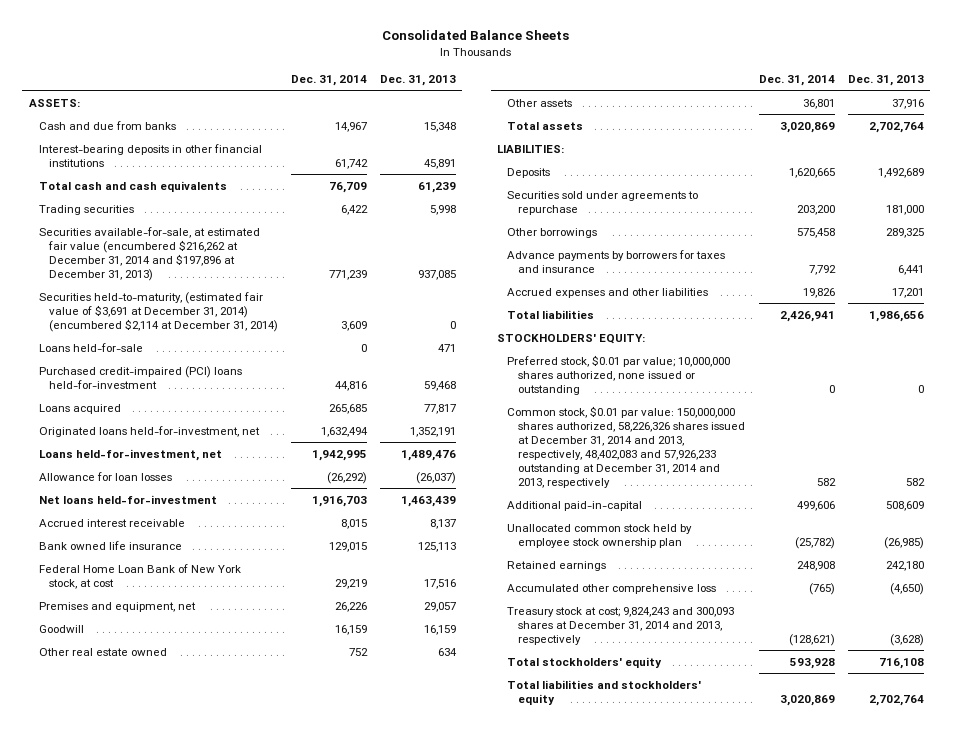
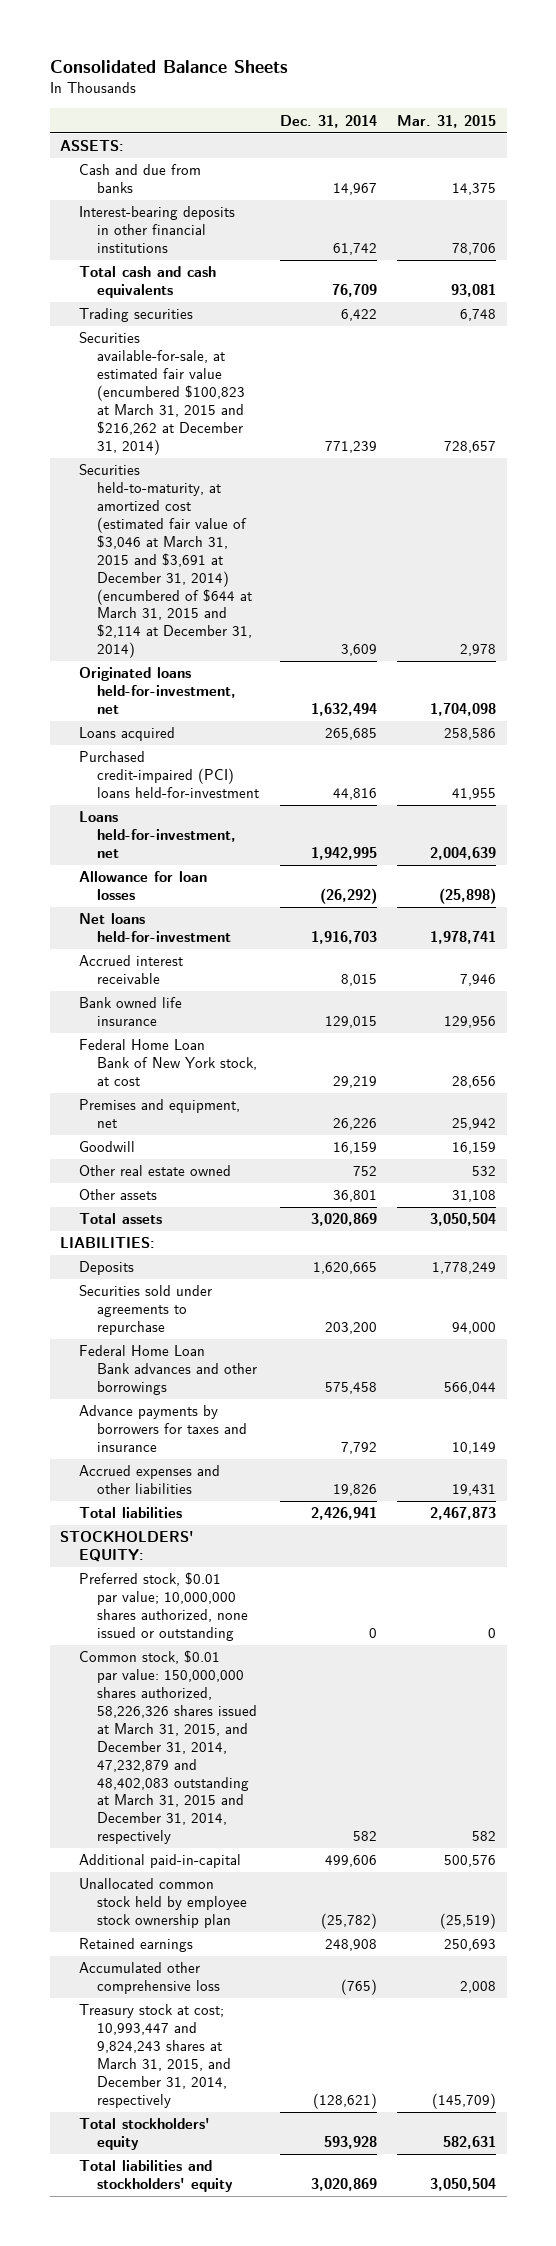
- | Dec. 31, 2014 | Dec. 31, 2013
+ | Dec. 31, 2014 | Mar. 31, 2015
- Securities available-for-sale, at estimated fair value (encumbered $216,262 at December 31, 2014 and $197,896 at December 31, 2013) | 771,239 | 937,085
- Securities held-to-maturity, (estimated fair value of $3,691 at December 31, 2014) (encumbered $2,114 at December 31, 2014) | 3,609 | 0
- Loans held-for-sale | 0 | 471
+ Securities available-for-sale, at estimated fair value (encumbered $100,823 at March 31, 2015 and $216,262 at December 31, 2014) | 771,239 | 728,657
+ Securities held-to-maturity, at amortized cost (estimated fair value of $3,046 at March 31, 2015 and $3,691 at December 31, 2014) (encumbered of $644 at March 31, 2015 and $2,114 at December 31, 2014) | 3,609 | 2,978
moved down: Loans acquired | 265,685 | 258,586
moved down: Purchased credit-impaired (PCI) loans held-for-investment | 44,816 | 41,955
- Other borrowings | 575,458 | 289,325
+ Federal Home Loan Bank advances and other borrowings | 575,458 | 566,044
- Common stock, $0.01 par value: 150,000,000 shares authorized, 58,226,326 shares issued at December 31, 2014 and 2013, respectively, 48,402,083 and 57,926,233 outstanding at December 31, 2014 and 2013, respectively | 582 | 582
+ Common stock, $0.01 par value: 150,000,000 shares authorized, 58,226,326 shares issued at March 31, 2015, and December 31, 2014, 47,232,879 and 48,402,083 outstanding at March 31, 2015 and December 31, 2014, respectively | 582 | 582
- Treasury stock at cost; 9,824,243 and 300,093 shares at December 31, 2014 and 2013, respectively | (128,621) | (3,628)
+ Treasury stock at cost; 10,993,447 and 9,824,243 shares at March 31, 2015, and December 31, 2014, respectively | (128,621) | (145,709)

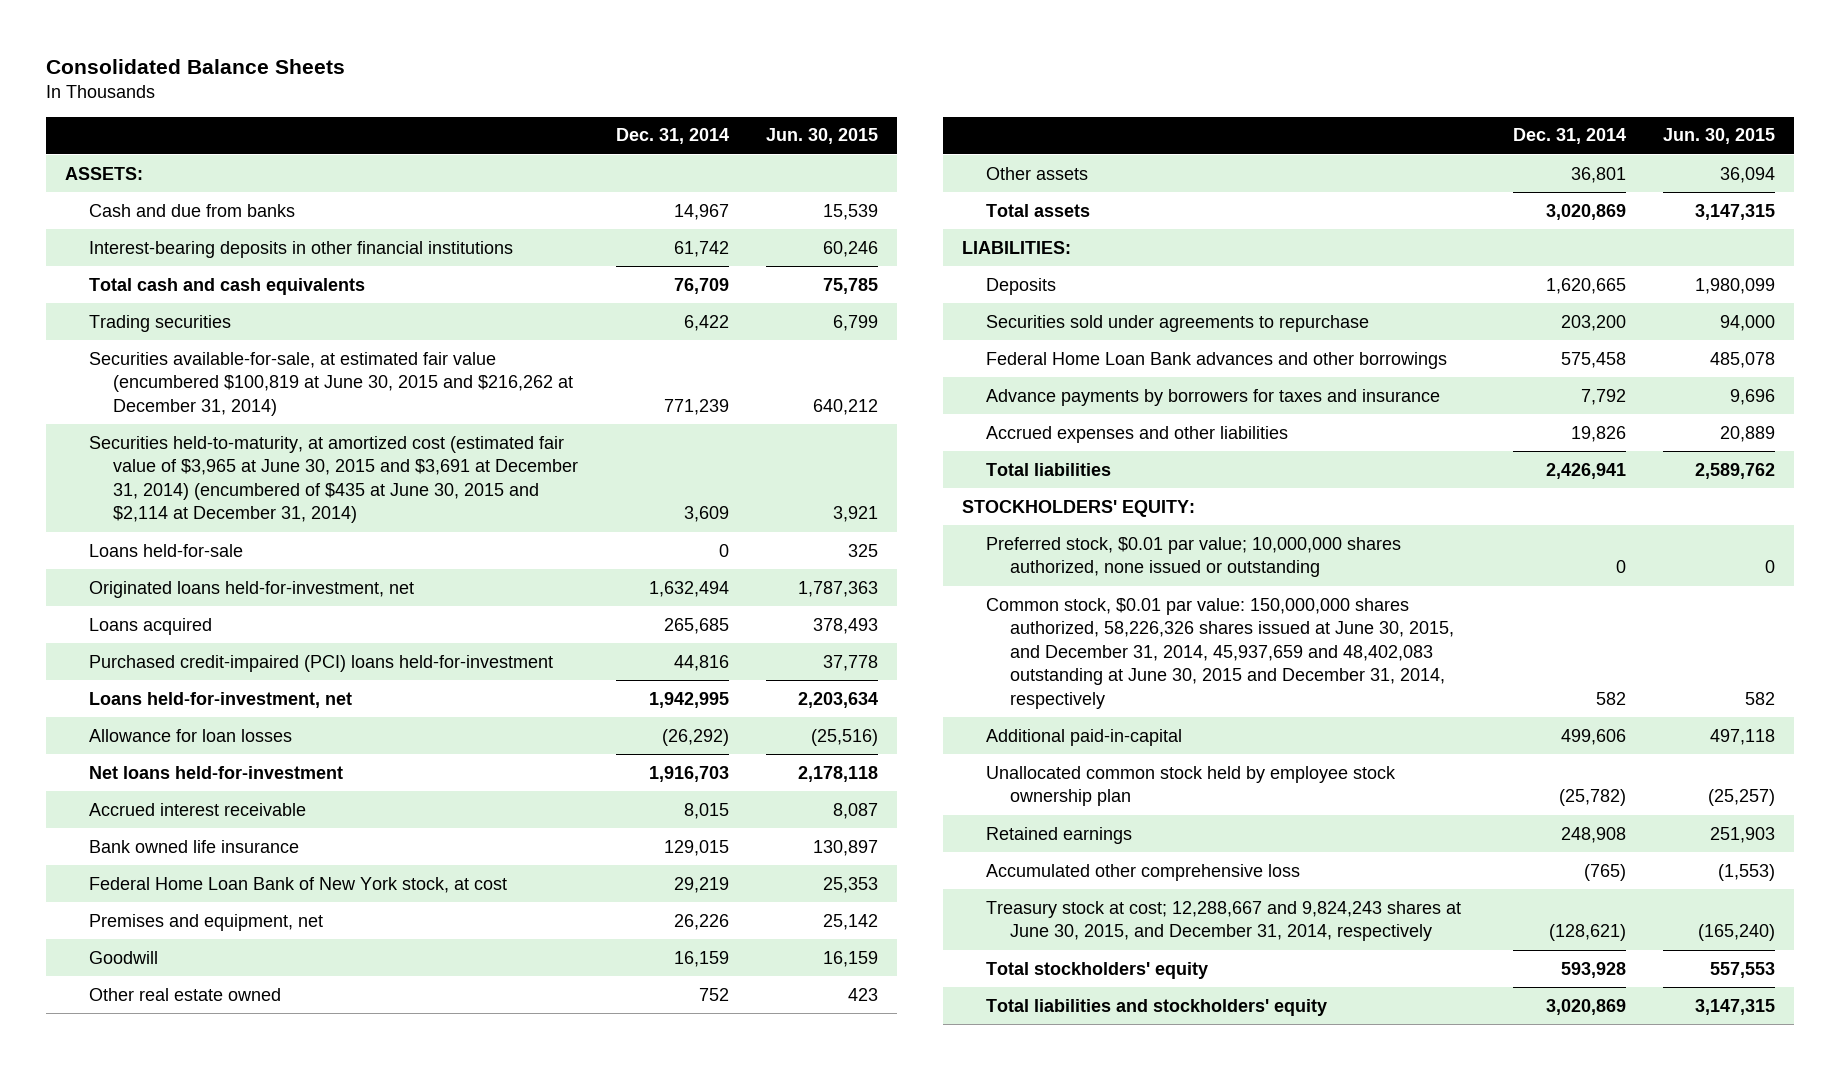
- | Dec. 31, 2014 | Mar. 31, 2015
+ | Dec. 31, 2014 | Jun. 30, 2015
- Securities available-for-sale, at estimated fair value (encumbered $100,823 at March 31, 2015 and $216,262 at December 31, 2014) | 771,239 | 728,657
- Securities held-to-maturity, at amortized cost (estimated fair value of $3,046 at March 31, 2015 and $3,691 at December 31, 2014) (encumbered of $644 at March 31, 2015 and $2,114 at December 31, 2014) | 3,609 | 2,978
+ Securities available-for-sale, at estimated fair value (encumbered $100,819 at June 30, 2015 and $216,262 at December 31, 2014) | 771,239 | 640,212
+ Securities held-to-maturity, at amortized cost (estimated fair value of $3,965 at June 30, 2015 and $3,691 at December 31, 2014) (encumbered of $435 at June 30, 2015 and $2,114 at December 31, 2014) | 3,609 | 3,921
+ Loans held-for-sale | 0 | 325
- Common stock, $0.01 par value: 150,000,000 shares authorized, 58,226,326 shares issued at March 31, 2015, and December 31, 2014, 47,232,879 and 48,402,083 outstanding at March 31, 2015 and December 31, 2014, respectively | 582 | 582
+ Common stock, $0.01 par value: 150,000,000 shares authorized, 58,226,326 shares issued at June 30, 2015, and December 31, 2014, 45,937,659 and 48,402,083 outstanding at June 30, 2015 and December 31, 2014, respectively | 582 | 582
- Treasury stock at cost; 10,993,447 and 9,824,243 shares at March 31, 2015, and December 31, 2014, respectively | (128,621) | (145,709)
+ Treasury stock at cost; 12,288,667 and 9,824,243 shares at June 30, 2015, and December 31, 2014, respectively | (128,621) | (165,240)

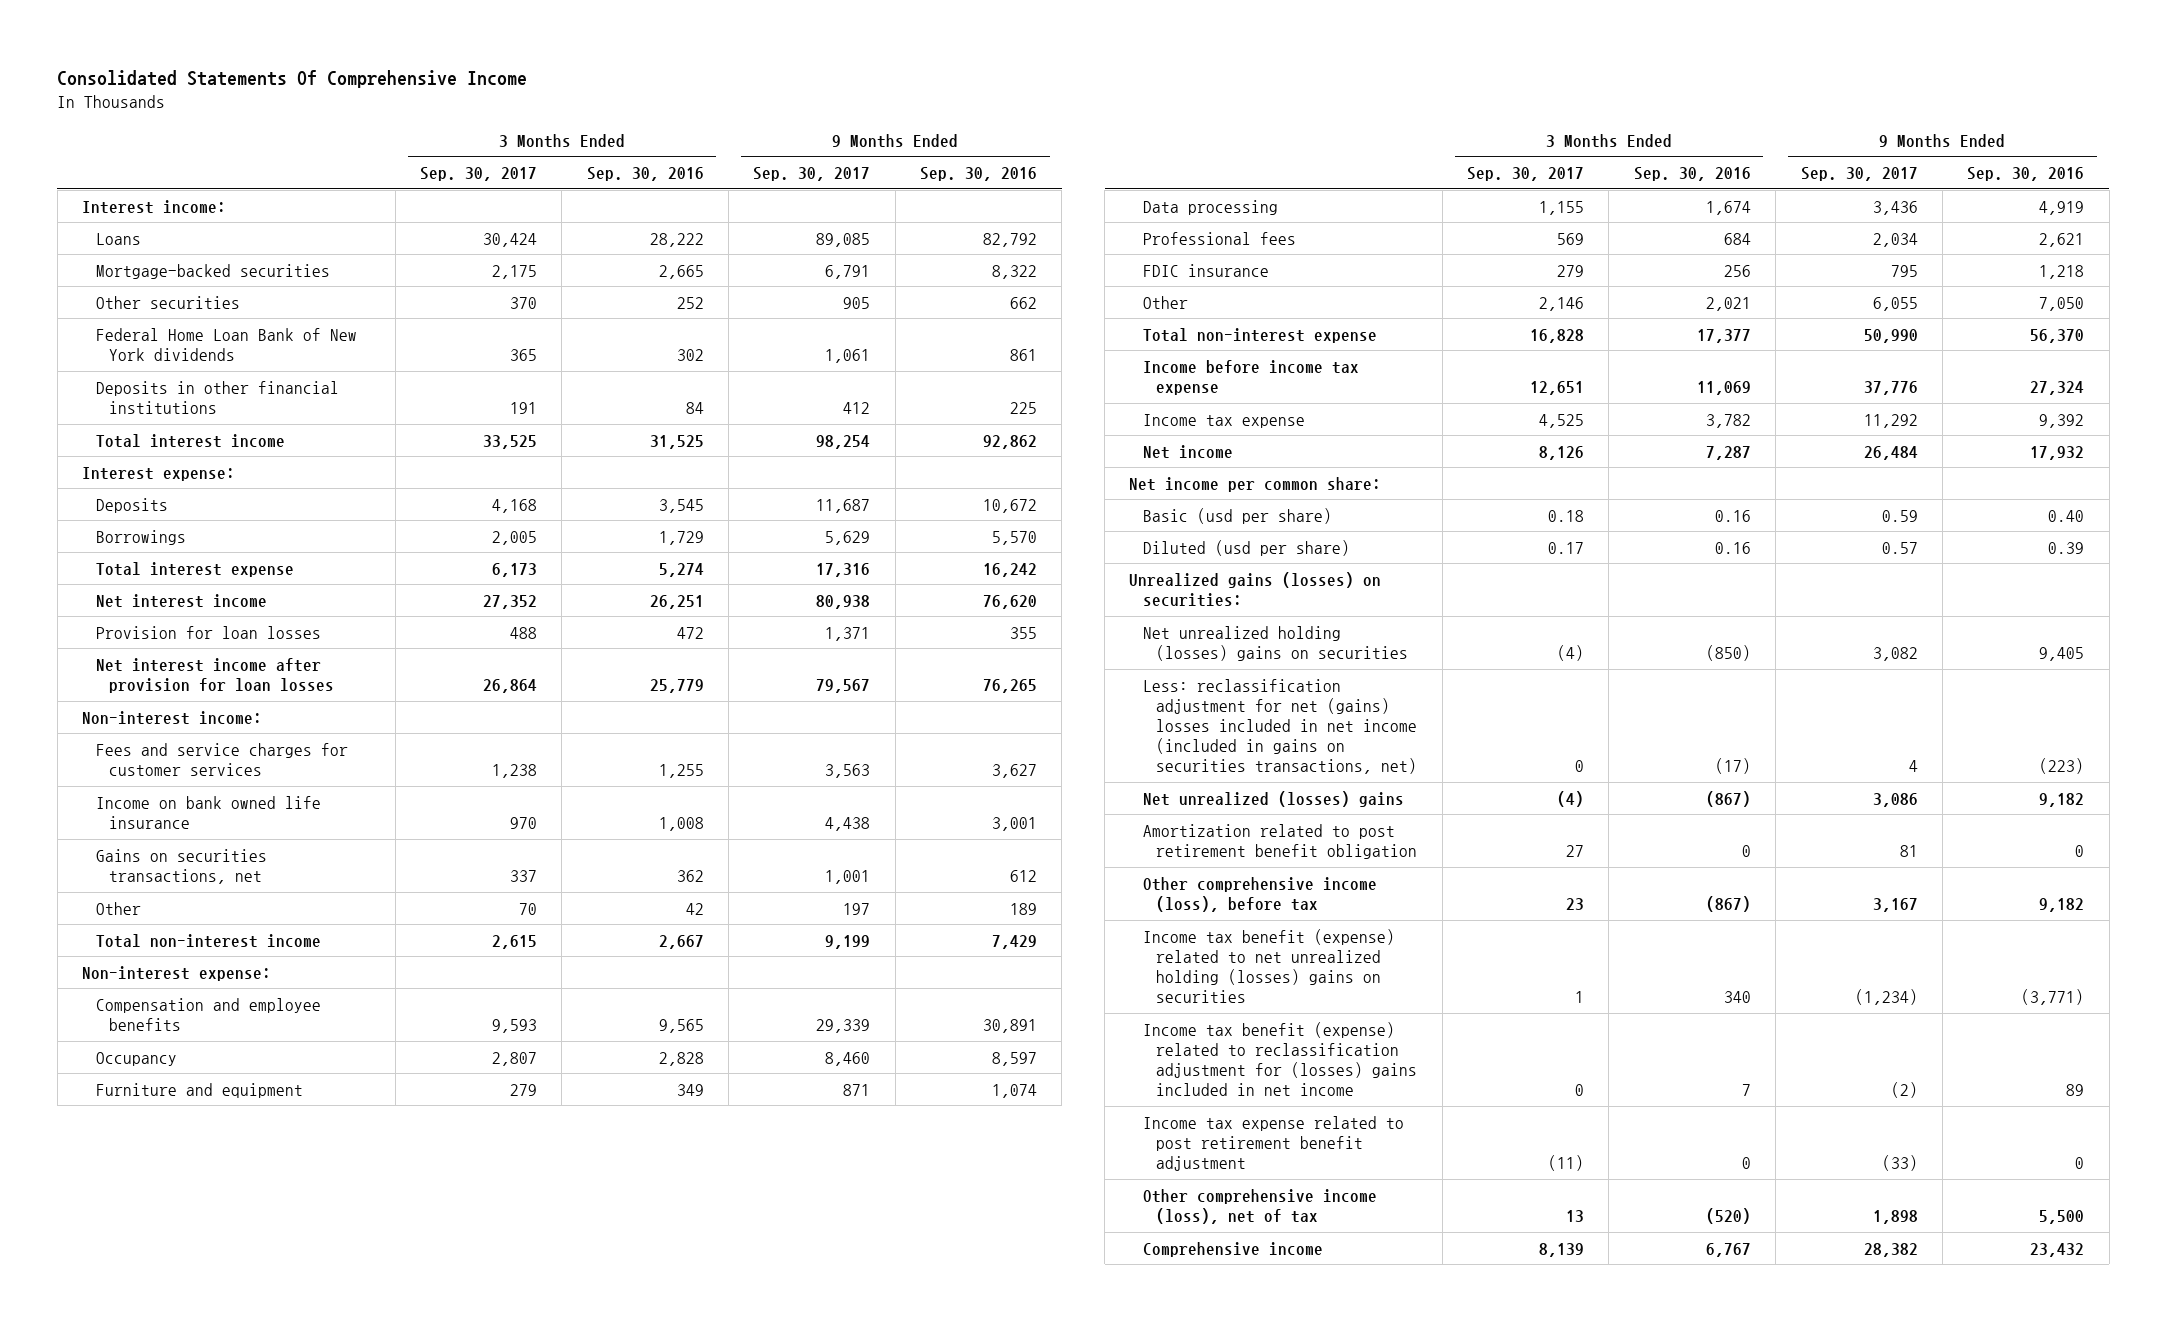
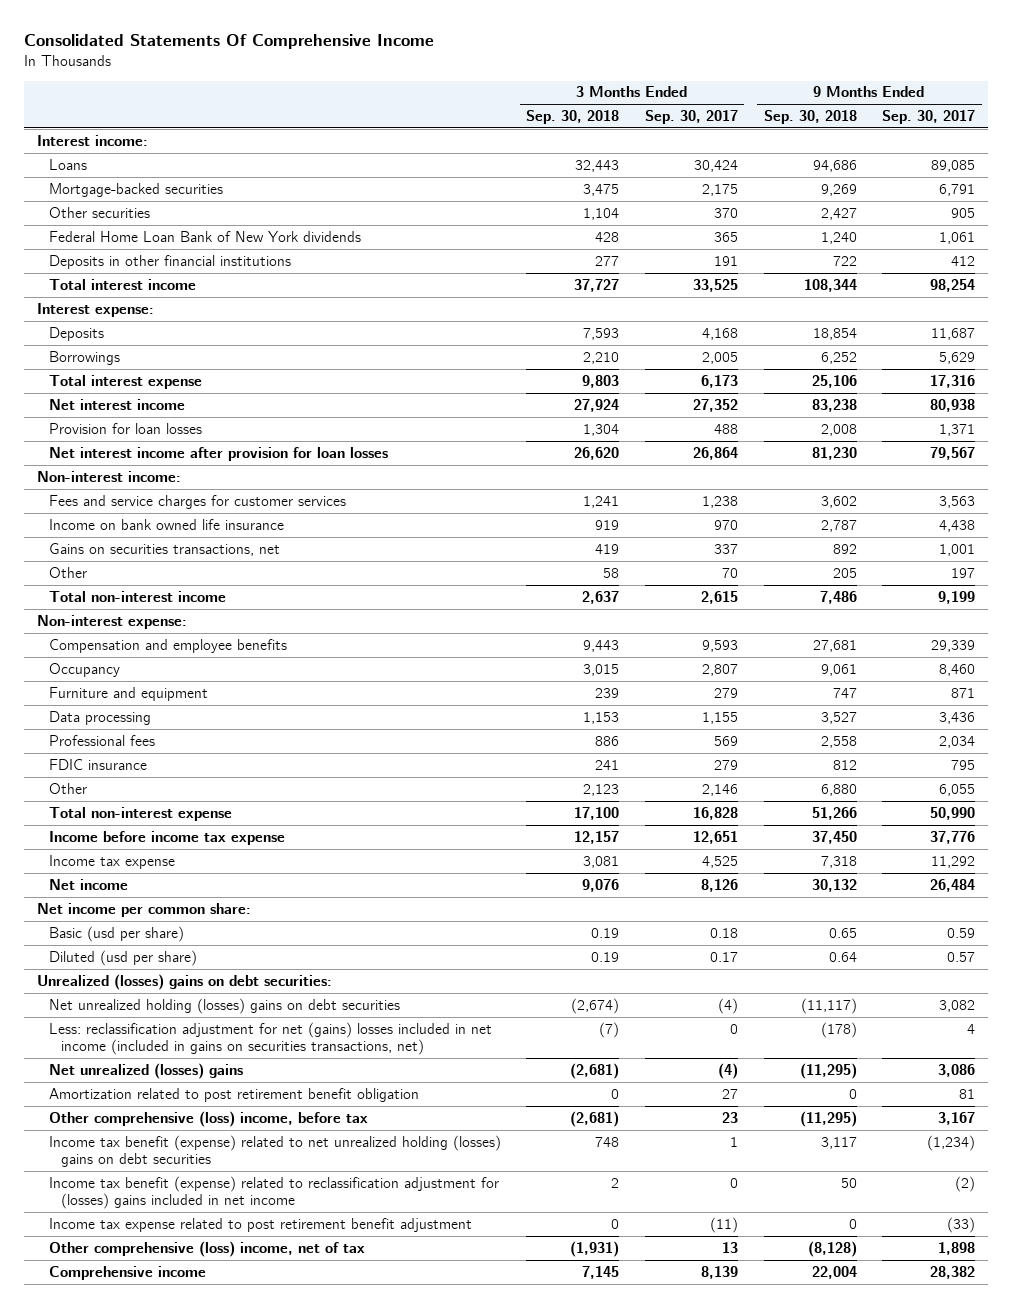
- | 3 Months Ended Sep. 30, 2017 | 3 Months Ended Sep. 30, 2016 | 9 Months Ended Sep. 30, 2017 | 9 Months Ended Sep. 30, 2016
+ | 3 Months Ended Sep. 30, 2018 | 3 Months Ended Sep. 30, 2017 | 9 Months Ended Sep. 30, 2018 | 9 Months Ended Sep. 30, 2017
- Unrealized gains (losses) on securities:
- Net unrealized holding (losses) gains on securities | (4) | (850) | 3,082 | 9,405
+ Unrealized (losses) gains on debt securities:
+ Net unrealized holding (losses) gains on debt securities | (2,674) | (4) | (11,117) | 3,082
- Other comprehensive income (loss), before tax | 23 | (867) | 3,167 | 9,182
- Income tax benefit (expense) related to net unrealized holding (losses) gains on securities | 1 | 340 | (1,234) | (3,771)
+ Other comprehensive (loss) income, before tax | (2,681) | 23 | (11,295) | 3,167
+ Income tax benefit (expense) related to net unrealized holding (losses) gains on debt securities | 748 | 1 | 3,117 | (1,234)
- Other comprehensive income (loss), net of tax | 13 | (520) | 1,898 | 5,500
+ Other comprehensive (loss) income, net of tax | (1,931) | 13 | (8,128) | 1,898

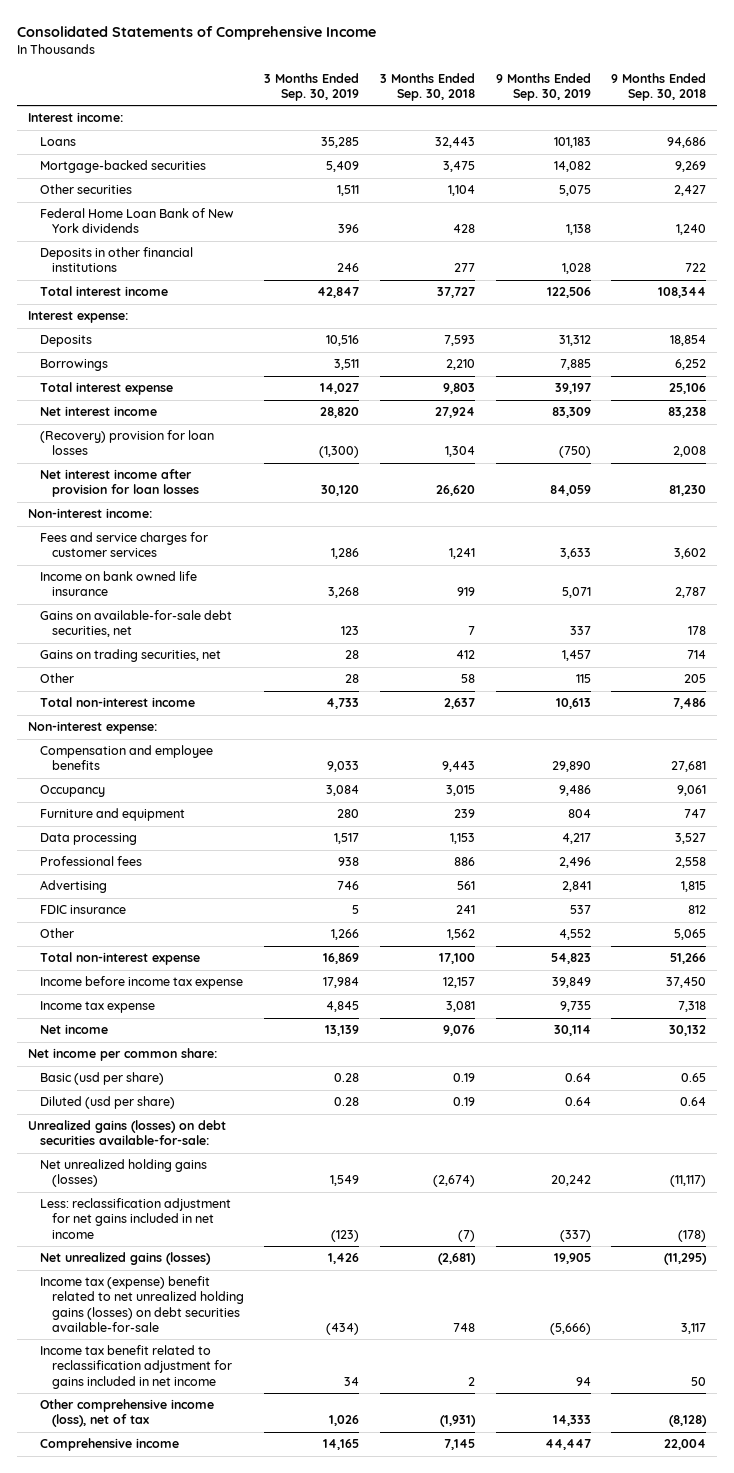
- Consolidated Statements Of Comprehensive Income
+ Consolidated Statements of Comprehensive Income
- | 3 Months Ended Sep. 30, 2018 | 3 Months Ended Sep. 30, 2017 | 9 Months Ended Sep. 30, 2018 | 9 Months Ended Sep. 30, 2017
+ | 3 Months Ended Sep. 30, 2019 | 3 Months Ended Sep. 30, 2018 | 9 Months Ended Sep. 30, 2019 | 9 Months Ended Sep. 30, 2018
- Provision for loan losses | 1,304 | 488 | 2,008 | 1,371
+ (Recovery) provision for loan losses | (1,300) | 1,304 | (750) | 2,008
- Gains on securities transactions, net | 419 | 337 | 892 | 1,001
+ Gains on available-for-sale debt securities, net | 123 | 7 | 337 | 178
+ Gains on trading securities, net | 28 | 412 | 1,457 | 714
+ Advertising | 746 | 561 | 2,841 | 1,815
- Other | 2,123 | 2,146 | 6,880 | 6,055
+ Other | 1,266 | 1,562 | 4,552 | 5,065
- Unrealized (losses) gains on debt securities:
- Net unrealized holding (losses) gains on debt securities | (2,674) | (4) | (11,117) | 3,082
- Less: reclassification adjustment for net (gains) losses included in net income (included in gains on securities transactions, net) | (7) | 0 | (178) | 4
- Net unrealized (losses) gains | (2,681) | (4) | (11,295) | 3,086
- Amortization related to post retirement benefit obligation | 0 | 27 | 0 | 81
- Other comprehensive (loss) income, before tax | (2,681) | 23 | (11,295) | 3,167
- Income tax benefit (expense) related to net unrealized holding (losses) gains on debt securities | 748 | 1 | 3,117 | (1,234)
- Income tax benefit (expense) related to reclassification adjustment for (losses) gains included in net income | 2 | 0 | 50 | (2)
- Income tax expense related to post retirement benefit adjustment | 0 | (11) | 0 | (33)
- Other comprehensive (loss) income, net of tax | (1,931) | 13 | (8,128) | 1,898
+ Unrealized gains (losses) on debt securities available-for-sale:
+ Net unrealized holding gains (losses) | 1,549 | (2,674) | 20,242 | (11,117)
+ Less: reclassification adjustment for net gains included in net income | (123) | (7) | (337) | (178)
+ Net unrealized gains (losses) | 1,426 | (2,681) | 19,905 | (11,295)
+ Income tax (expense) benefit related to net unrealized holding gains (losses) on debt securities available-for-sale | (434) | 748 | (5,666) | 3,117
+ Income tax benefit related to reclassification adjustment for gains included in net income | 34 | 2 | 94 | 50
+ Other comprehensive income (loss), net of tax | 1,026 | (1,931) | 14,333 | (8,128)

